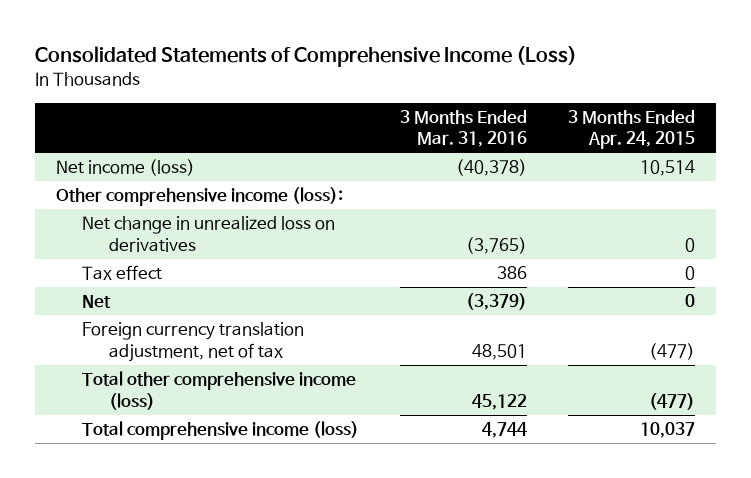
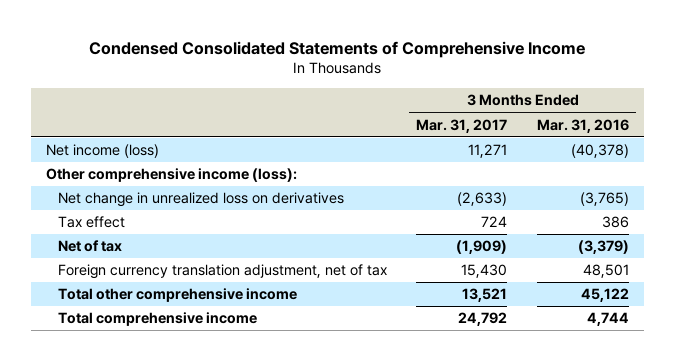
- Consolidated Statements of Comprehensive Income (Loss)
+ Condensed Consolidated Statements of Comprehensive Income
- | 3 Months Ended Mar. 31, 2016 | 3 Months Ended Apr. 24, 2015
+ | 3 Months Ended Mar. 31, 2017 | 3 Months Ended Mar. 31, 2016
- Net | (3,379) | 0
+ Net of tax | (1,909) | (3,379)
- Total other comprehensive income (loss) | 45,122 | (477)
- Total comprehensive income (loss) | 4,744 | 10,037
+ Total other comprehensive income | 13,521 | 45,122
+ Total comprehensive income | 24,792 | 4,744

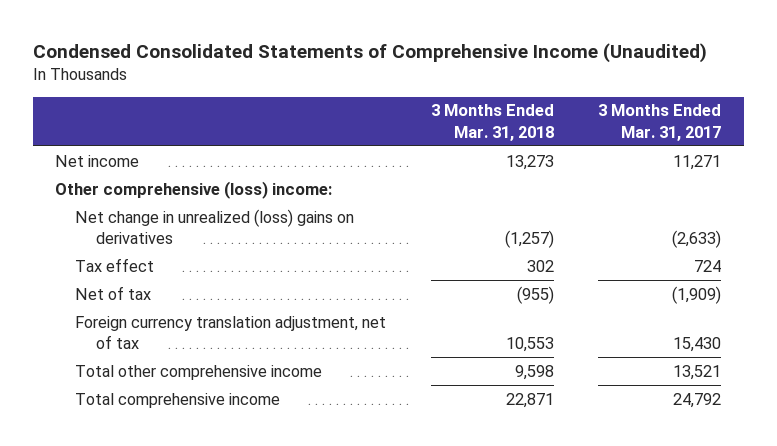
- Condensed Consolidated Statements of Comprehensive Income
+ Condensed Consolidated Statements of Comprehensive Income (Unaudited)
- | 3 Months Ended Mar. 31, 2017 | 3 Months Ended Mar. 31, 2016
+ | 3 Months Ended Mar. 31, 2018 | 3 Months Ended Mar. 31, 2017
- Net income (loss) | 11,271 | (40,378)
- Other comprehensive income (loss):
- Net change in unrealized loss on derivatives | (2,633) | (3,765)
+ Net income | 13,273 | 11,271
+ Other comprehensive (loss) income:
+ Net change in unrealized (loss) gains on derivatives | (1,257) | (2,633)

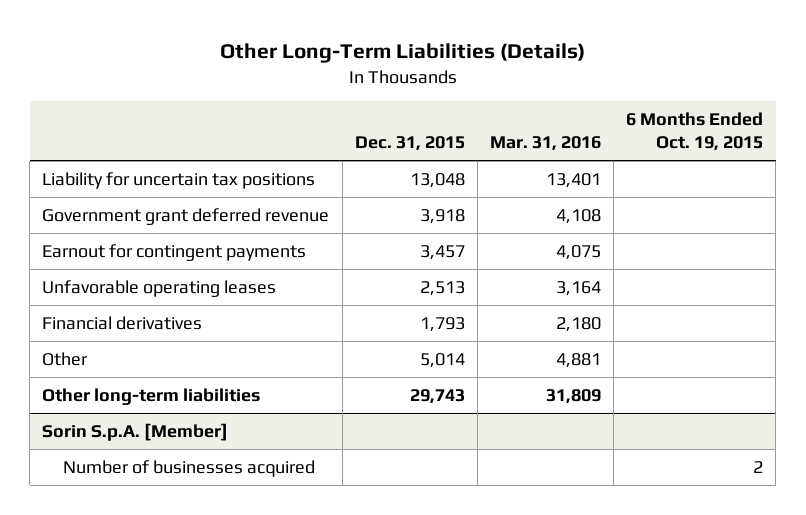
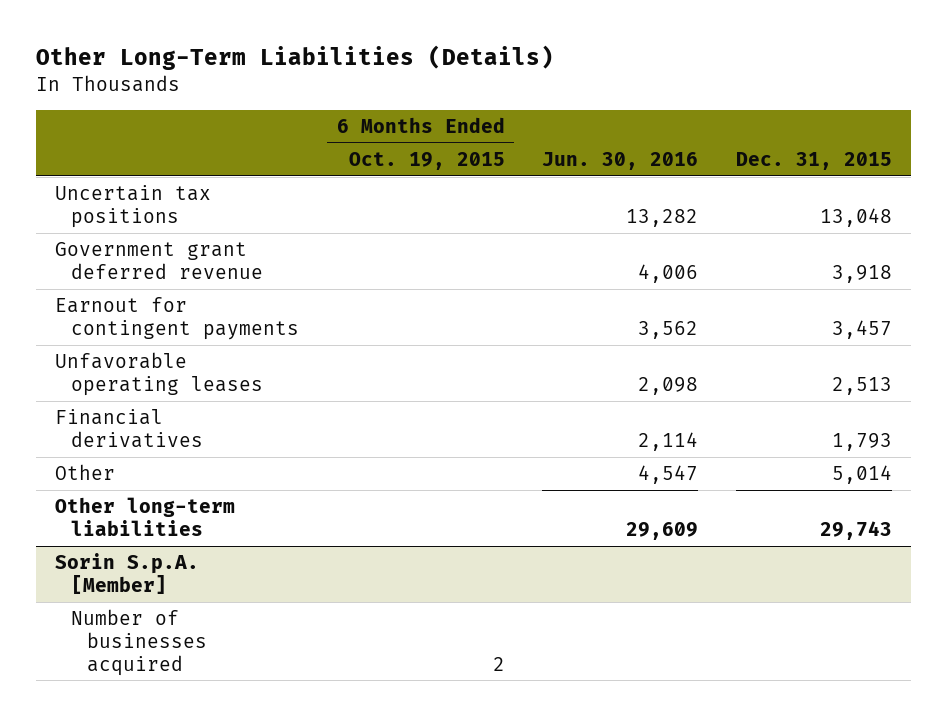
- | Dec. 31, 2015 | Mar. 31, 2016 | 6 Months Ended Oct. 19, 2015
+ | 6 Months Ended Oct. 19, 2015 | Jun. 30, 2016 | Dec. 31, 2015
- Liability for uncertain tax positions | 13,048 | 13,401 |
+ Uncertain tax positions | | 13,282 | 13,048

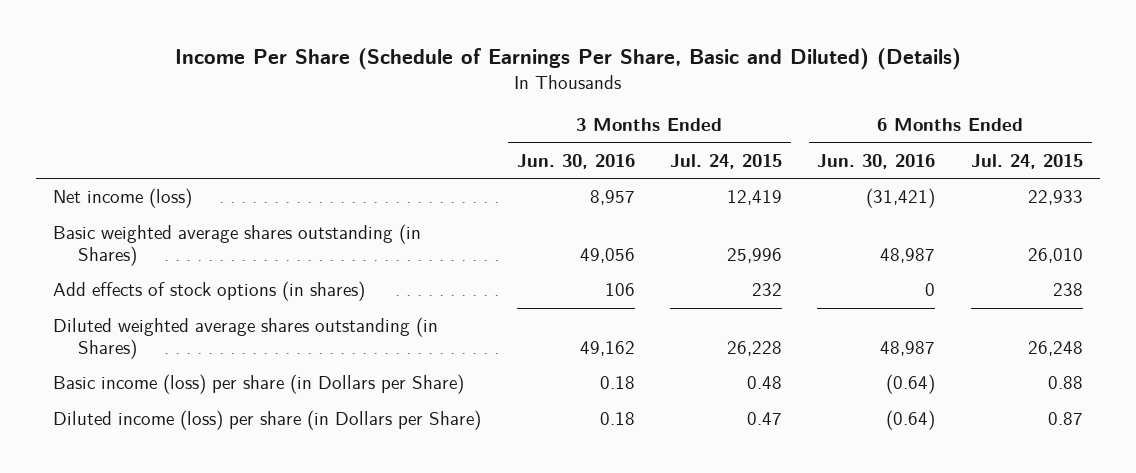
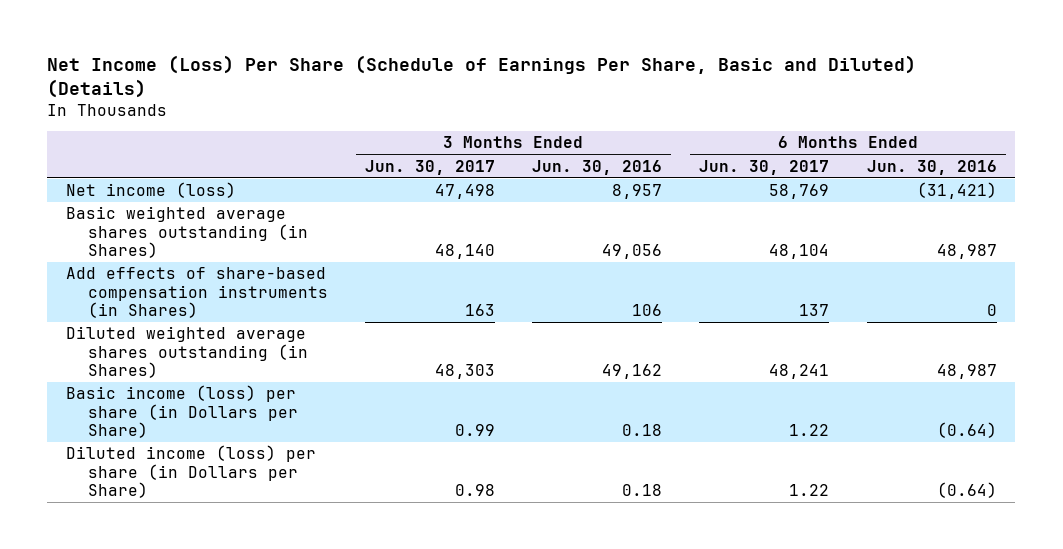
- Income Per Share (Schedule of Earnings Per Share, Basic and Diluted) (Details)
+ Net Income (Loss) Per Share (Schedule of Earnings Per Share, Basic and Diluted) (Details)
- | 3 Months Ended Jun. 30, 2016 | 3 Months Ended Jul. 24, 2015 | 6 Months Ended Jun. 30, 2016 | 6 Months Ended Jul. 24, 2015
+ | 3 Months Ended Jun. 30, 2017 | 3 Months Ended Jun. 30, 2016 | 6 Months Ended Jun. 30, 2017 | 6 Months Ended Jun. 30, 2016
- Add effects of stock options (in shares) | 106 | 232 | 0 | 238
+ Add effects of share-based compensation instruments (in Shares) | 163 | 106 | 137 | 0

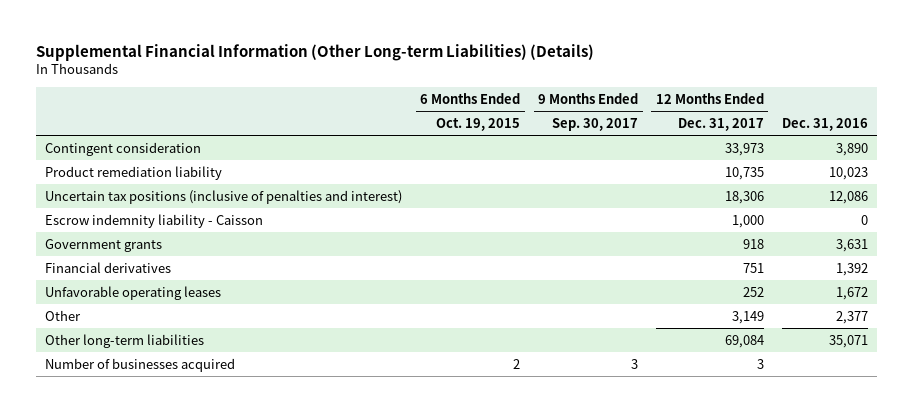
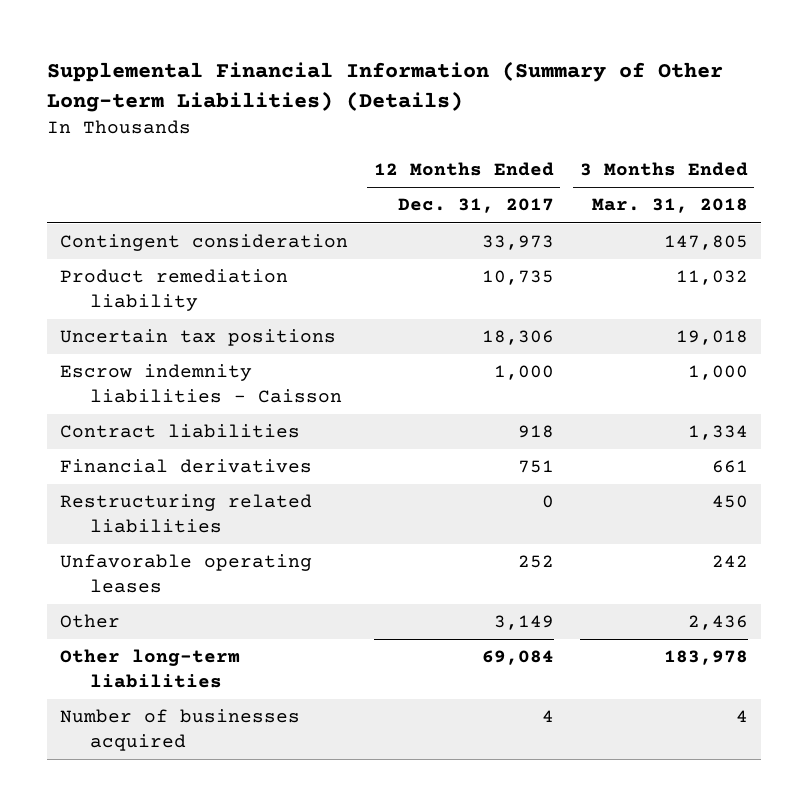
- Supplemental Financial Information (Other Long-term Liabilities) (Details)
+ Supplemental Financial Information (Summary of Other Long-term Liabilities) (Details)
- | 6 Months Ended Oct. 19, 2015 | 9 Months Ended Sep. 30, 2017 | 12 Months Ended Dec. 31, 2017 | Dec. 31, 2016
+ | 12 Months Ended Dec. 31, 2017 | 3 Months Ended Mar. 31, 2018
- Uncertain tax positions (inclusive of penalties and interest) | | | 18,306 | 12,086
- Escrow indemnity liability - Caisson | | | 1,000 | 0
- Government grants | | | 918 | 3,631
+ Uncertain tax positions | 18,306 | 19,018
+ Escrow indemnity liabilities - Caisson | 1,000 | 1,000
+ Contract liabilities | 918 | 1,334
+ Restructuring related liabilities | 0 | 450
- Number of businesses acquired | 2 | 3 | 3 |
+ Number of businesses acquired | 4 | 4

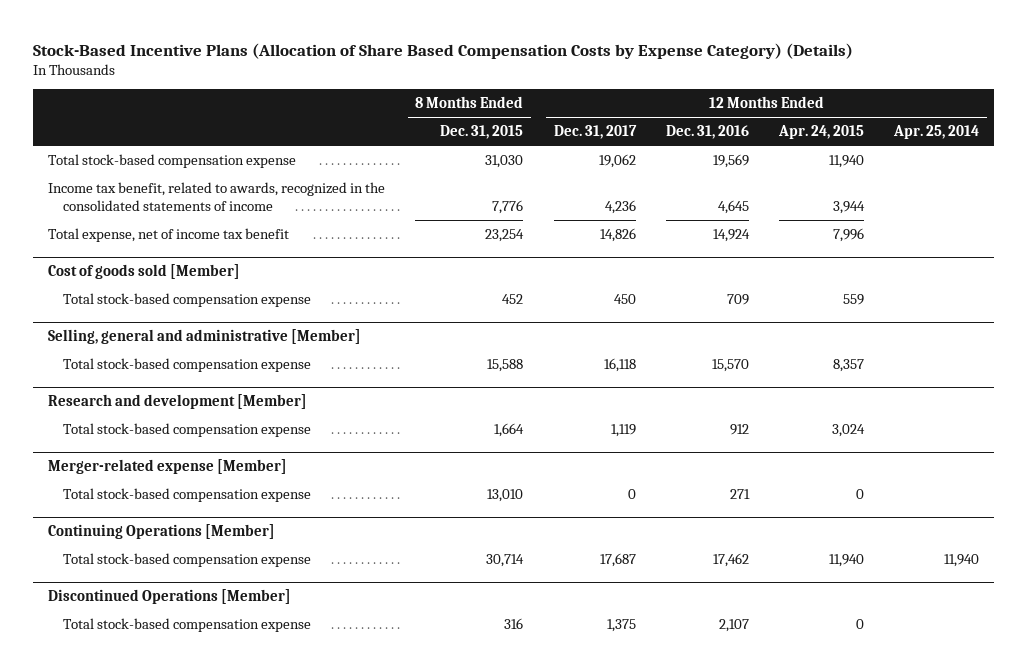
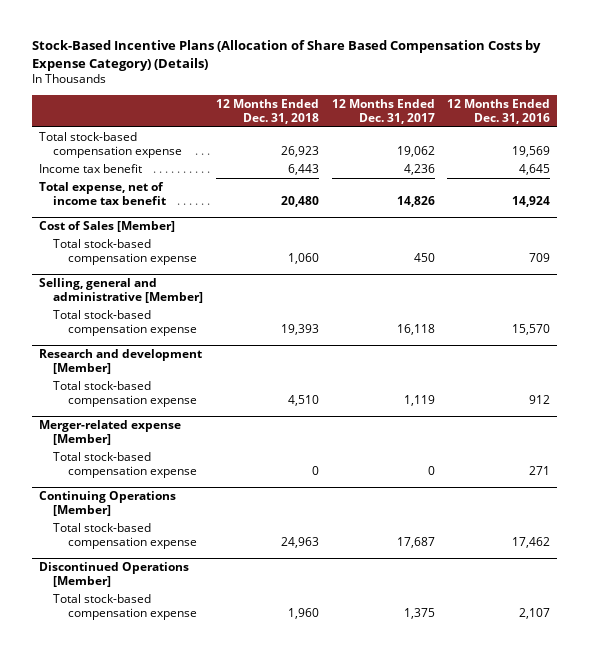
- | 8 Months Ended Dec. 31, 2015 | 12 Months Ended Dec. 31, 2017 | 12 Months Ended Dec. 31, 2016 | 12 Months Ended Apr. 24, 2015 | 12 Months Ended Apr. 25, 2014
+ | 12 Months Ended Dec. 31, 2018 | 12 Months Ended Dec. 31, 2017 | 12 Months Ended Dec. 31, 2016
- Income tax benefit, related to awards, recognized in the consolidated statements of income | 7,776 | 4,236 | 4,645 | 3,944 |
+ Income tax benefit | 6,443 | 4,236 | 4,645
- Cost of goods sold [Member]
+ Cost of Sales [Member]

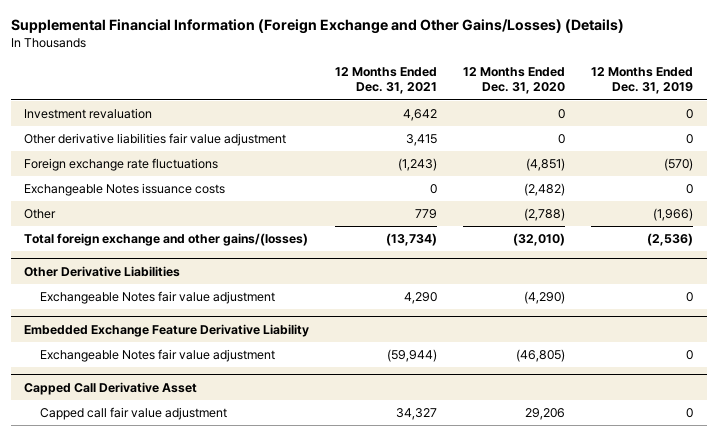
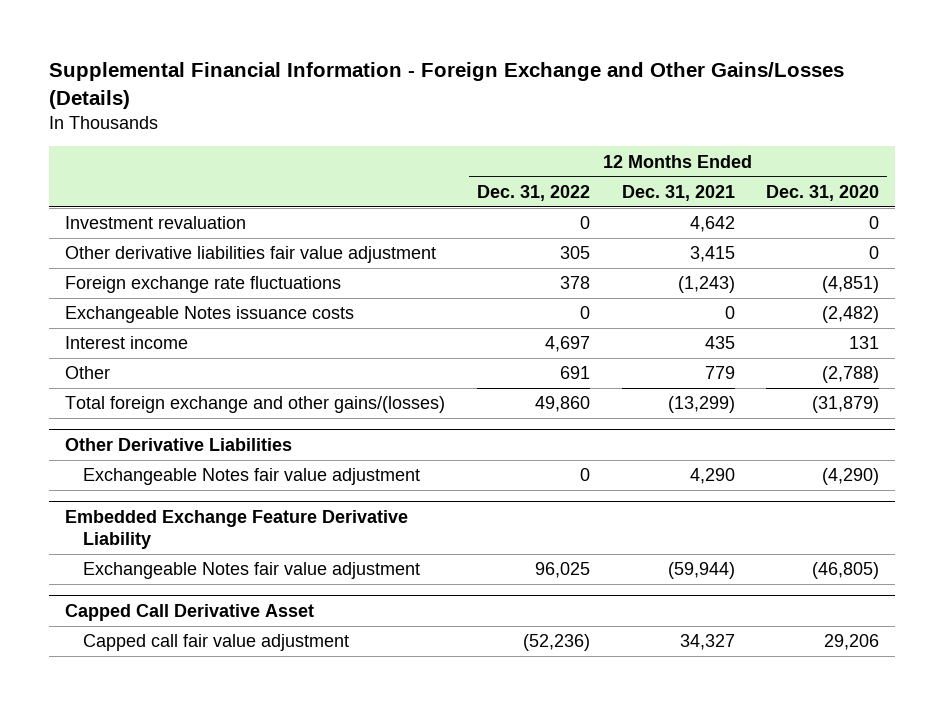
- Supplemental Financial Information (Foreign Exchange and Other Gains/Losses) (Details)
+ Supplemental Financial Information - Foreign Exchange and Other Gains/Losses (Details)
- | 12 Months Ended Dec. 31, 2021 | 12 Months Ended Dec. 31, 2020 | 12 Months Ended Dec. 31, 2019
+ | 12 Months Ended Dec. 31, 2022 | 12 Months Ended Dec. 31, 2021 | 12 Months Ended Dec. 31, 2020
+ Interest income | 4,697 | 435 | 131
- Total foreign exchange and other gains/(losses) | (13,734) | (32,010) | (2,536)
+ Total foreign exchange and other gains/(losses) | 49,860 | (13,299) | (31,879)

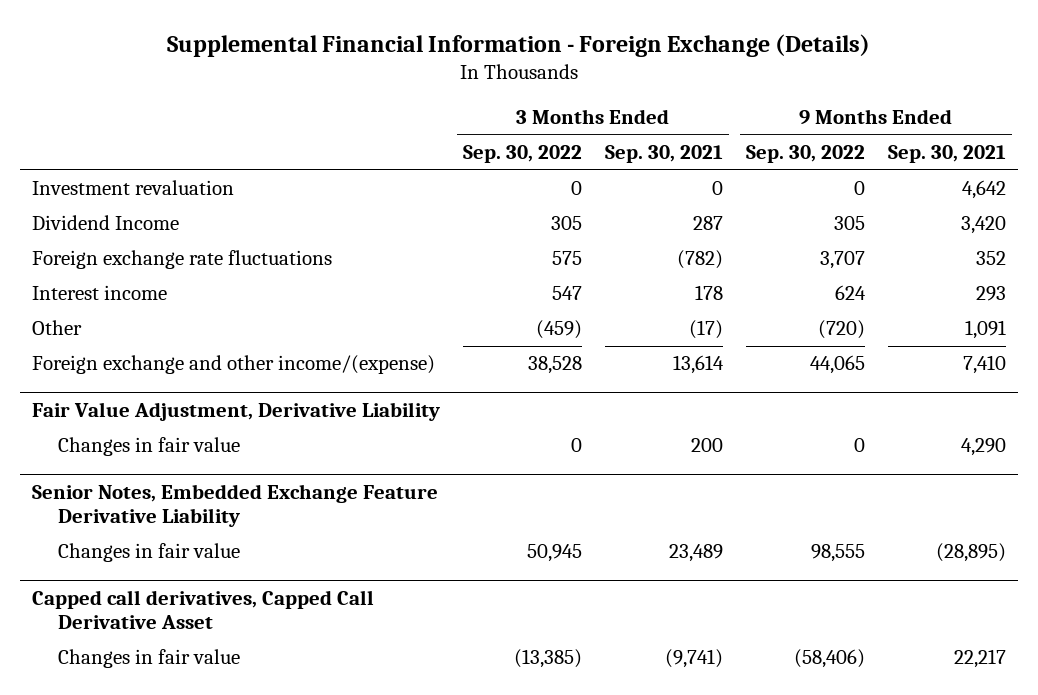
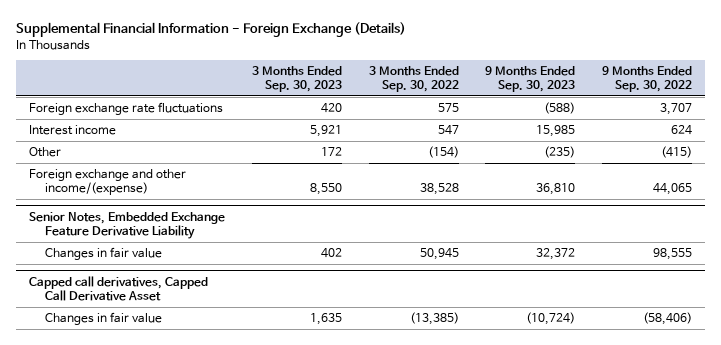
- | 3 Months Ended Sep. 30, 2022 | 3 Months Ended Sep. 30, 2021 | 9 Months Ended Sep. 30, 2022 | 9 Months Ended Sep. 30, 2021
+ | 3 Months Ended Sep. 30, 2023 | 3 Months Ended Sep. 30, 2022 | 9 Months Ended Sep. 30, 2023 | 9 Months Ended Sep. 30, 2022
- Investment revaluation | 0 | 0 | 0 | 4,642
- Dividend Income | 305 | 287 | 305 | 3,420
- Other | (459) | (17) | (720) | 1,091
+ Other | 172 | (154) | (235) | (415)
- Fair Value Adjustment, Derivative Liability
- Changes in fair value | 0 | 200 | 0 | 4,290

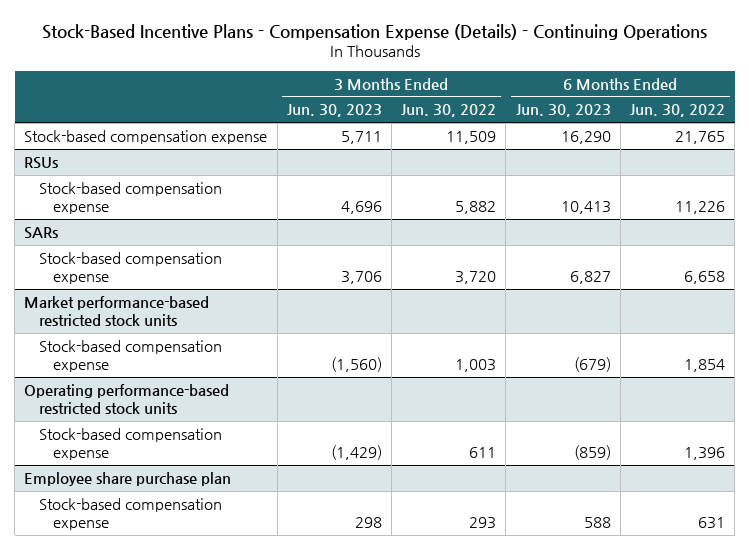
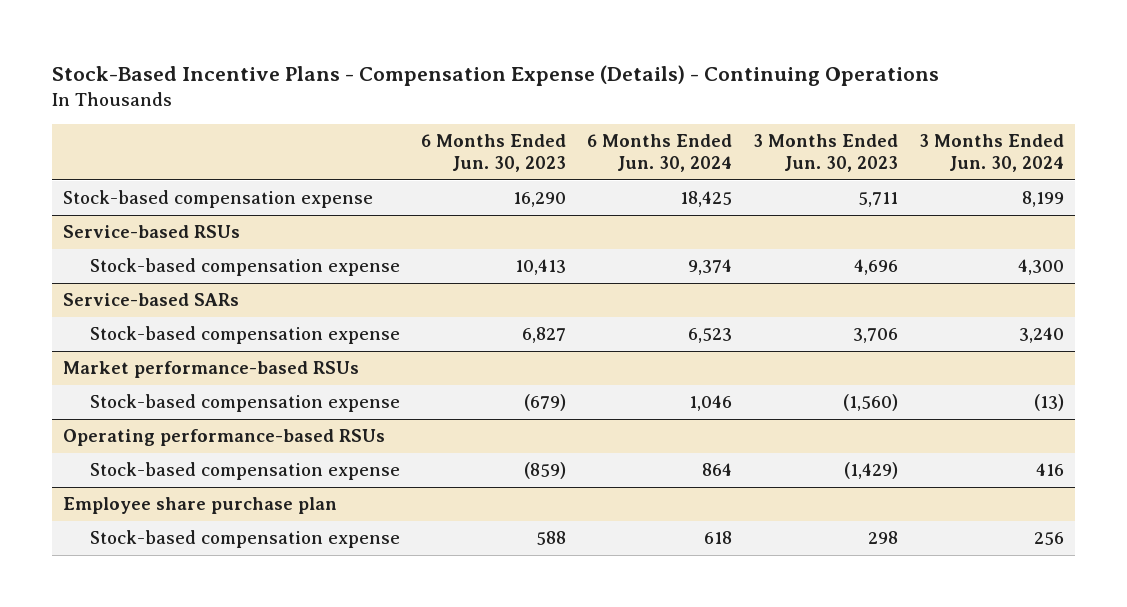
- | 3 Months Ended Jun. 30, 2023 | 3 Months Ended Jun. 30, 2022 | 6 Months Ended Jun. 30, 2023 | 6 Months Ended Jun. 30, 2022
+ | 6 Months Ended Jun. 30, 2023 | 6 Months Ended Jun. 30, 2024 | 3 Months Ended Jun. 30, 2023 | 3 Months Ended Jun. 30, 2024
- RSUs
+ Service-based RSUs
- SARs
+ Service-based SARs
- Market performance-based restricted stock units
+ Market performance-based RSUs
- Operating performance-based restricted stock units
+ Operating performance-based RSUs

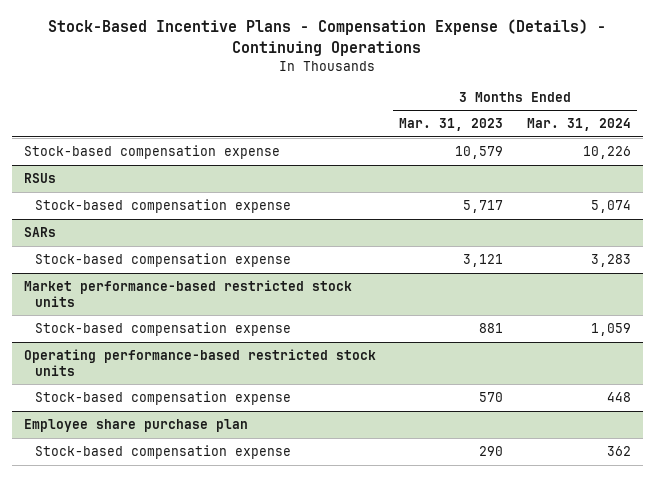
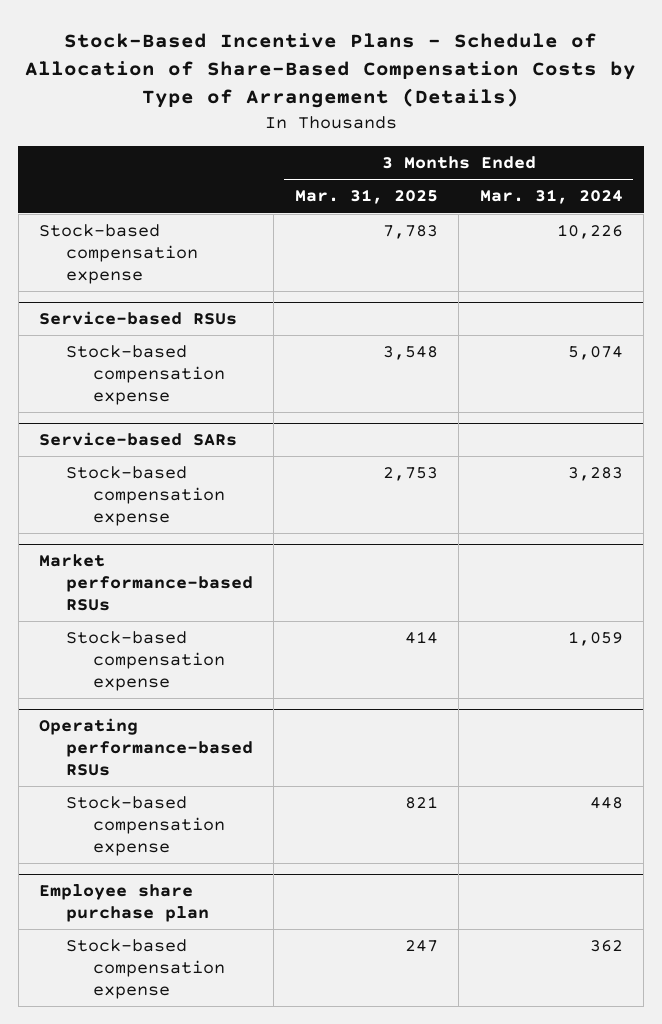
- Stock-Based Incentive Plans - Compensation Expense (Details) - Continuing Operations
+ Stock-Based Incentive Plans - Schedule of Allocation of Share-Based Compensation Costs by Type of Arrangement (Details)
- | 3 Months Ended Mar. 31, 2023 | 3 Months Ended Mar. 31, 2024
+ | 3 Months Ended Mar. 31, 2025 | 3 Months Ended Mar. 31, 2024
- RSUs
+ Service-based RSUs
- SARs
+ Service-based SARs
- Market performance-based restricted stock units
+ Market performance-based RSUs
- Operating performance-based restricted stock units
+ Operating performance-based RSUs

